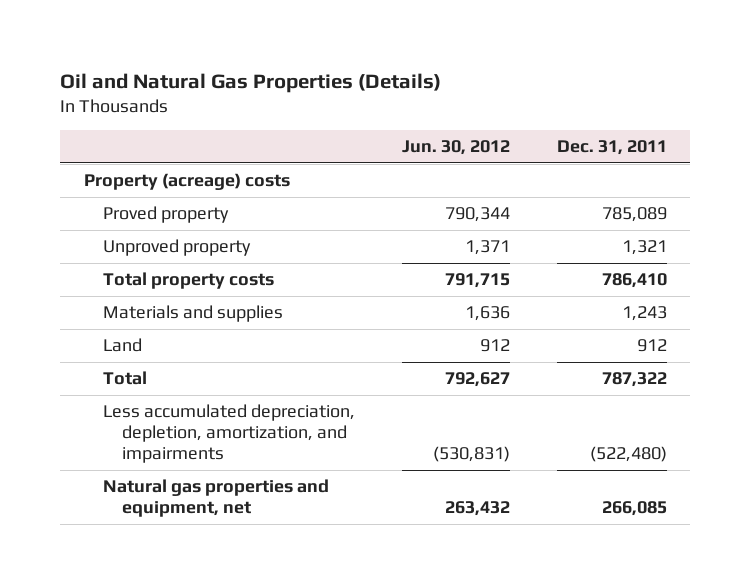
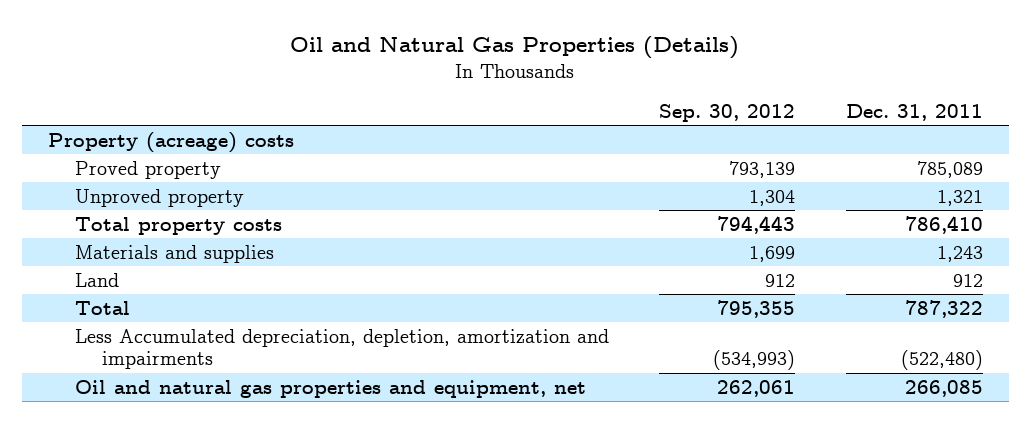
- | Jun. 30, 2012 | Dec. 31, 2011
+ | Sep. 30, 2012 | Dec. 31, 2011
- Less accumulated depreciation, depletion, amortization, and impairments | (530,831) | (522,480)
- Natural gas properties and equipment, net | 263,432 | 266,085
+ Less Accumulated depreciation, depletion, amortization and impairments | (534,993) | (522,480)
+ Oil and natural gas properties and equipment, net | 262,061 | 266,085

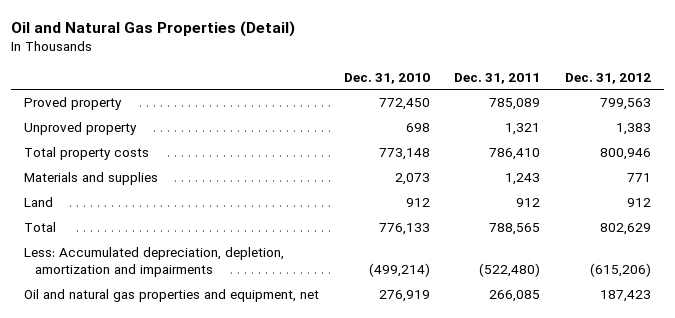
- Oil and Natural Gas Properties (Details)
+ Oil and Natural Gas Properties (Detail)
- | Sep. 30, 2012 | Dec. 31, 2011
+ | Dec. 31, 2010 | Dec. 31, 2011 | Dec. 31, 2012
- Property (acreage) costs
- Total | 795,355 | 787,322
- Less Accumulated depreciation, depletion, amortization and impairments | (534,993) | (522,480)
+ Total | 776,133 | 788,565 | 802,629
+ Less: Accumulated depreciation, depletion, amortization and impairments | (499,214) | (522,480) | (615,206)

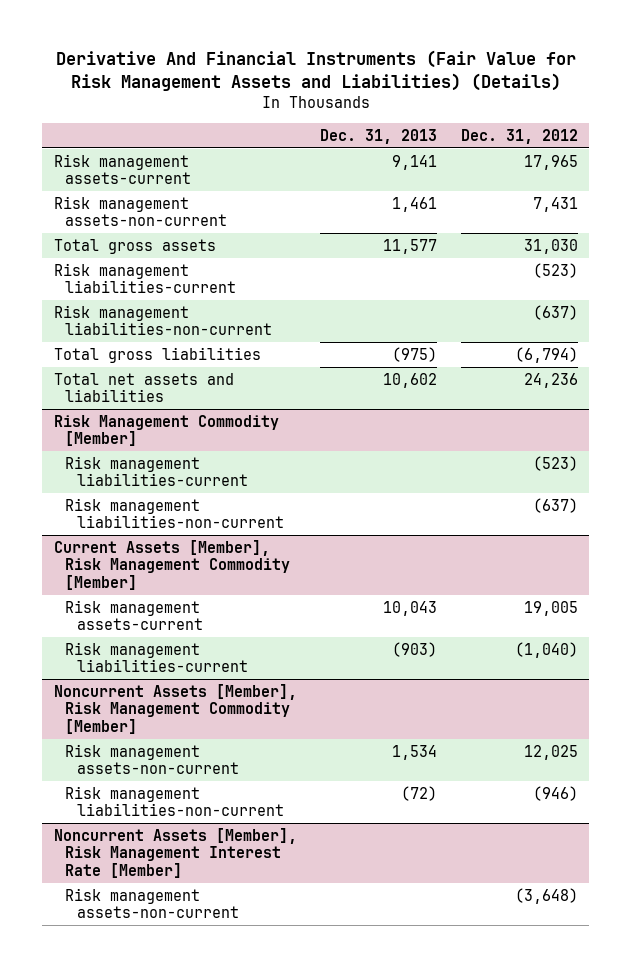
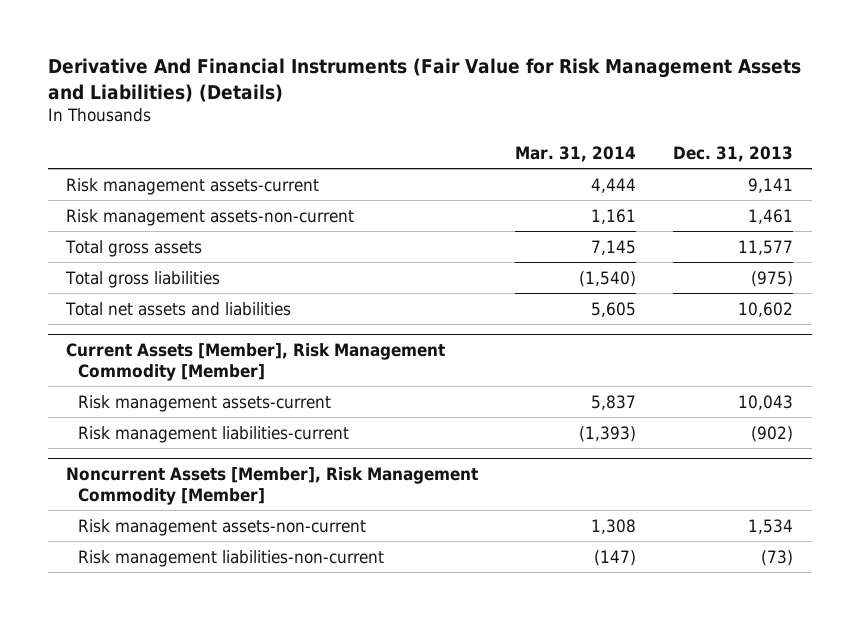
- | Dec. 31, 2013 | Dec. 31, 2012
+ | Mar. 31, 2014 | Dec. 31, 2013
- Risk management liabilities-current | | (523)
- Risk management liabilities-non-current | | (637)
- Risk Management Commodity [Member]
- Risk management liabilities-current | | (523)
- Risk management liabilities-non-current | | (637)
@ Current Assets [Member], Risk Management Commodity [Member]
- Risk management liabilities-current | (903) | (1,040)
+ Risk management liabilities-current | (1,393) | (902)
@ Noncurrent Assets [Member], Risk Management Commodity [Member]
- Risk management liabilities-non-current | (72) | (946)
- Noncurrent Assets [Member], Risk Management Interest Rate [Member]
- Risk management assets-non-current | | (3,648)
@ Noncurrent Assets [Member], Risk Management Commodity [Member]
+ Risk management liabilities-non-current | (147) | (73)

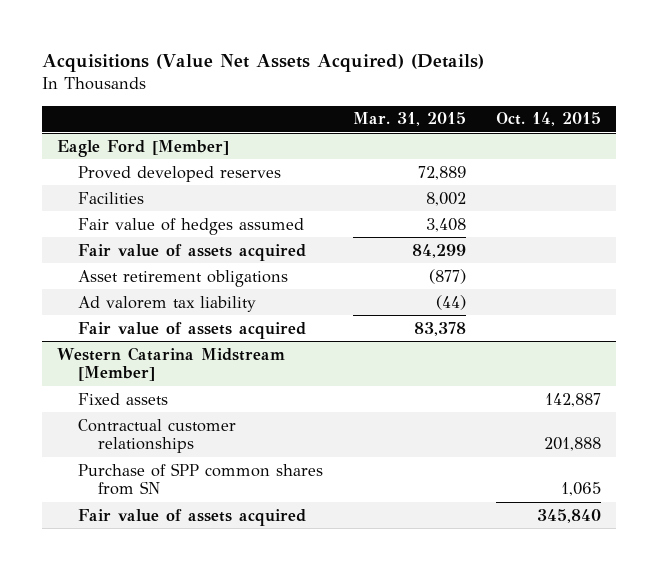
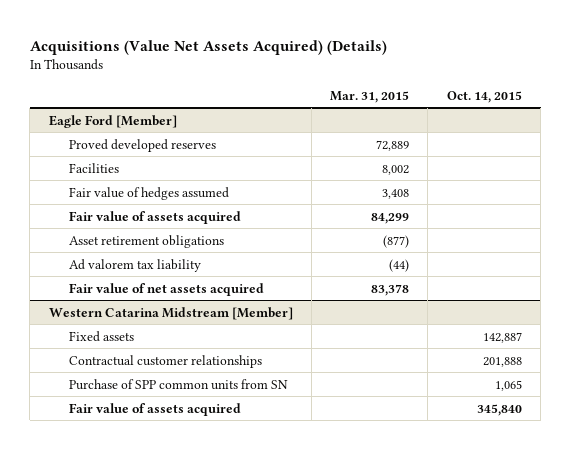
@ Eagle Ford [Member]
- Fair value of assets acquired | 83,378 |
+ Fair value of net assets acquired | 83,378 |
@ Western Catarina Midstream [Member]
- Purchase of SPP common shares from SN | | 1,065
+ Purchase of SPP common units from SN | | 1,065

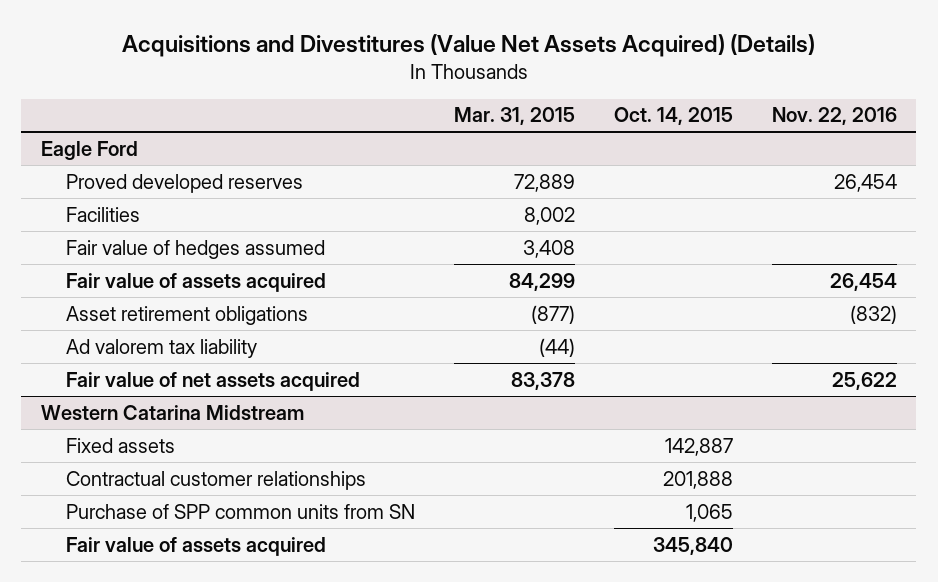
- Acquisitions (Value Net Assets Acquired) (Details)
+ Acquisitions and Divestitures (Value Net Assets Acquired) (Details)
- | Mar. 31, 2015 | Oct. 14, 2015
+ | Mar. 31, 2015 | Oct. 14, 2015 | Nov. 22, 2016
- Eagle Ford [Member]
+ Eagle Ford
- Western Catarina Midstream [Member]
+ Western Catarina Midstream

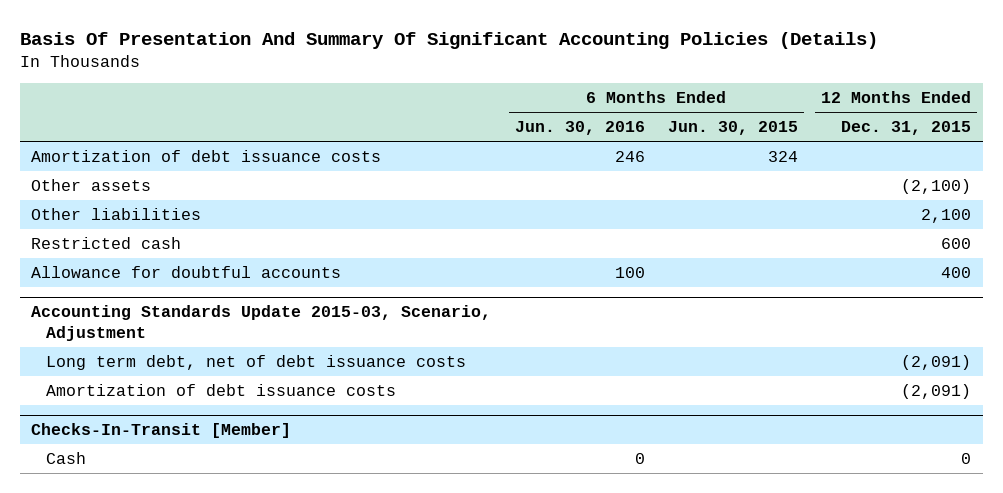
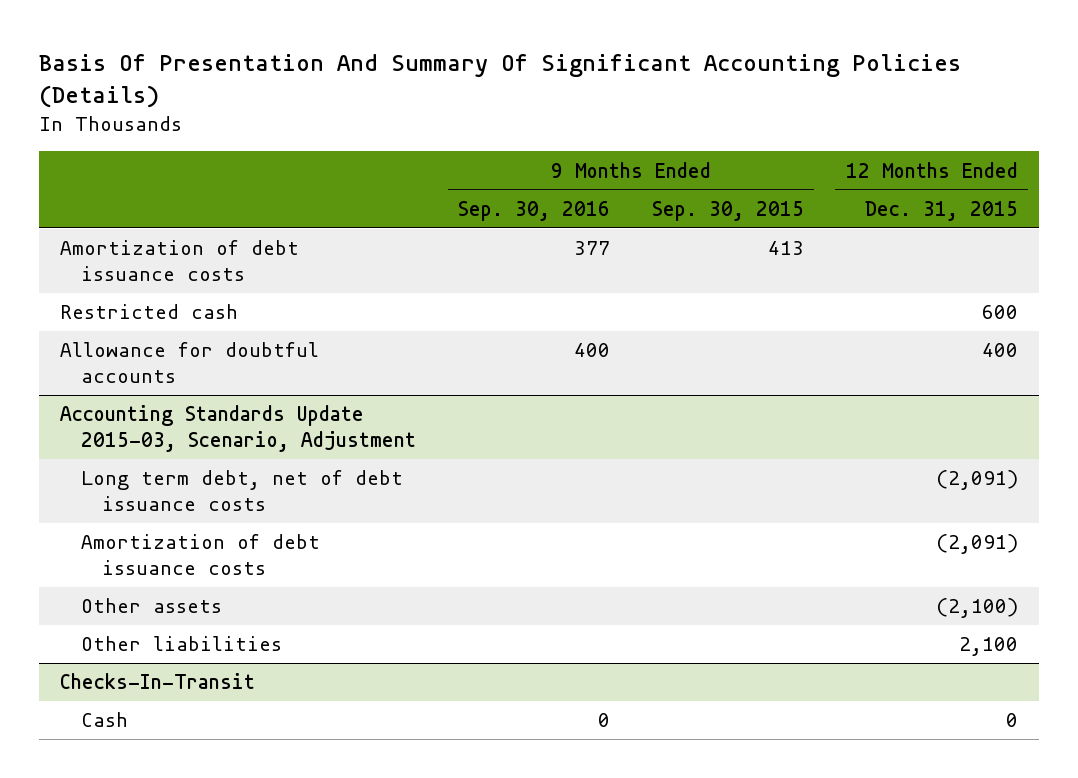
- | 6 Months Ended Jun. 30, 2016 | 6 Months Ended Jun. 30, 2015 | 12 Months Ended Dec. 31, 2015
+ | 9 Months Ended Sep. 30, 2016 | 9 Months Ended Sep. 30, 2015 | 12 Months Ended Dec. 31, 2015
- Other assets | | | (2,100)
- Other liabilities | | | 2,100
- Checks-In-Transit [Member]
@ Accounting Standards Update 2015-03, Scenario, Adjustment
+ Other assets | | | (2,100)
+ Other liabilities | | | 2,100
+ Checks-In-Transit

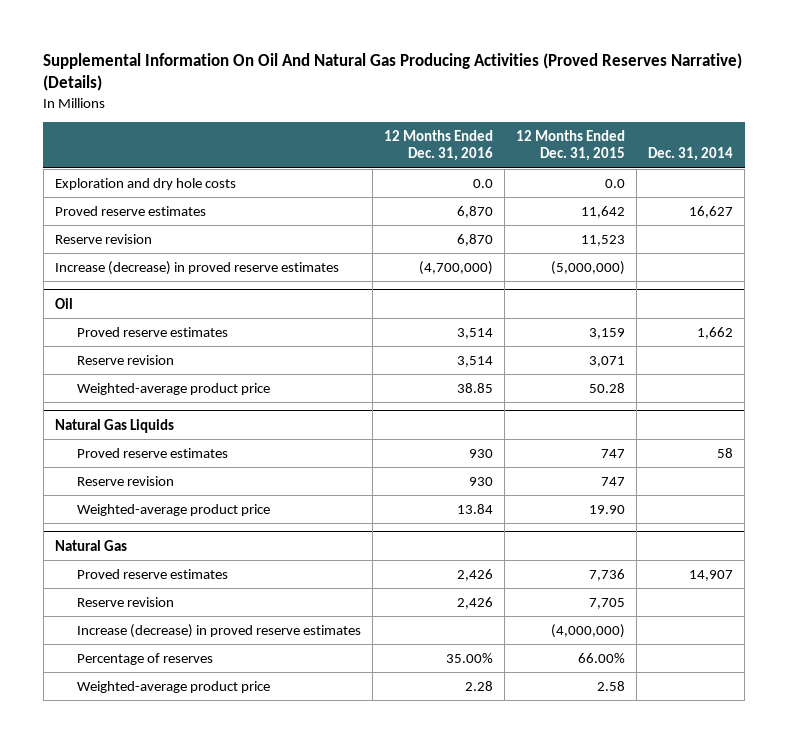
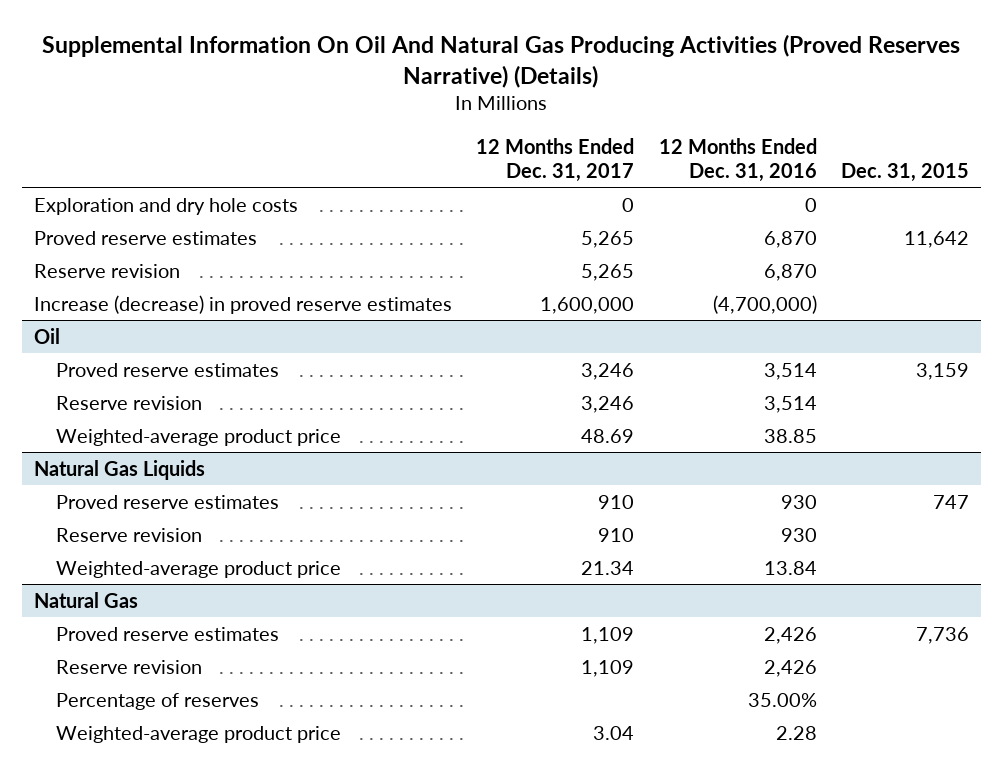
- | 12 Months Ended Dec. 31, 2016 | 12 Months Ended Dec. 31, 2015 | Dec. 31, 2014
+ | 12 Months Ended Dec. 31, 2017 | 12 Months Ended Dec. 31, 2016 | Dec. 31, 2015
- Exploration and dry hole costs | 0.0 | 0.0 |
+ Exploration and dry hole costs | 0 | 0 |
@ Natural Gas
- Increase (decrease) in proved reserve estimates | | (4,000,000) |

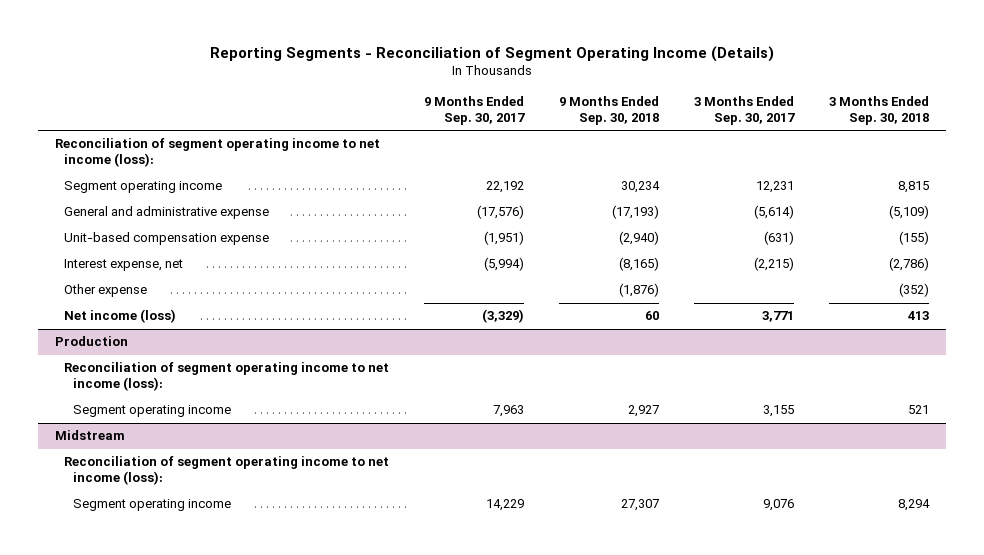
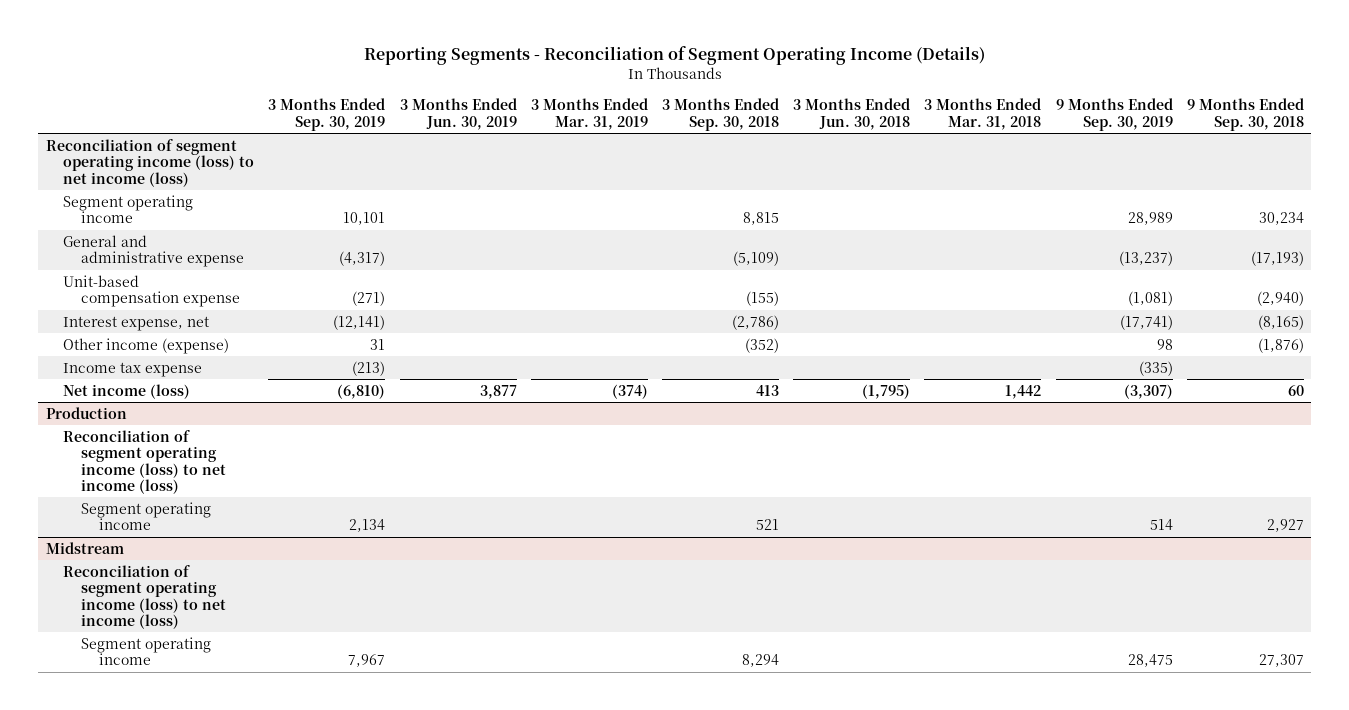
- | 9 Months Ended Sep. 30, 2017 | 9 Months Ended Sep. 30, 2018 | 3 Months Ended Sep. 30, 2017 | 3 Months Ended Sep. 30, 2018
+ | 3 Months Ended Sep. 30, 2019 | 3 Months Ended Jun. 30, 2019 | 3 Months Ended Mar. 31, 2019 | 3 Months Ended Sep. 30, 2018 | 3 Months Ended Jun. 30, 2018 | 3 Months Ended Mar. 31, 2018 | 9 Months Ended Sep. 30, 2019 | 9 Months Ended Sep. 30, 2018
- Reconciliation of segment operating income to net income (loss):
+ Reconciliation of segment operating income (loss) to net income (loss)
- Other expense | | (1,876) | | (352)
+ Other income (expense) | 31 | | | (352) | | | 98 | (1,876)
+ Income tax expense | (213) | | | | | | (335) |
@ Production
- Reconciliation of segment operating income to net income (loss):
+ Reconciliation of segment operating income (loss) to net income (loss)
@ Midstream
- Reconciliation of segment operating income to net income (loss):
+ Reconciliation of segment operating income (loss) to net income (loss)

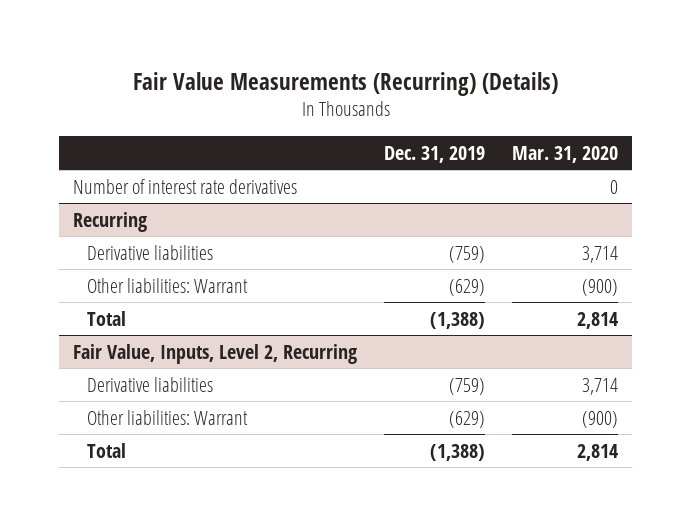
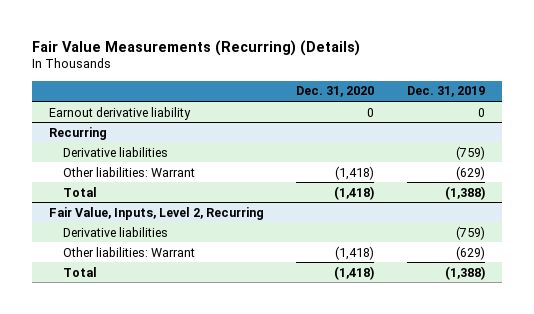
- | Dec. 31, 2019 | Mar. 31, 2020
+ | Dec. 31, 2020 | Dec. 31, 2019
- Number of interest rate derivatives | | 0
+ Earnout derivative liability | 0 | 0

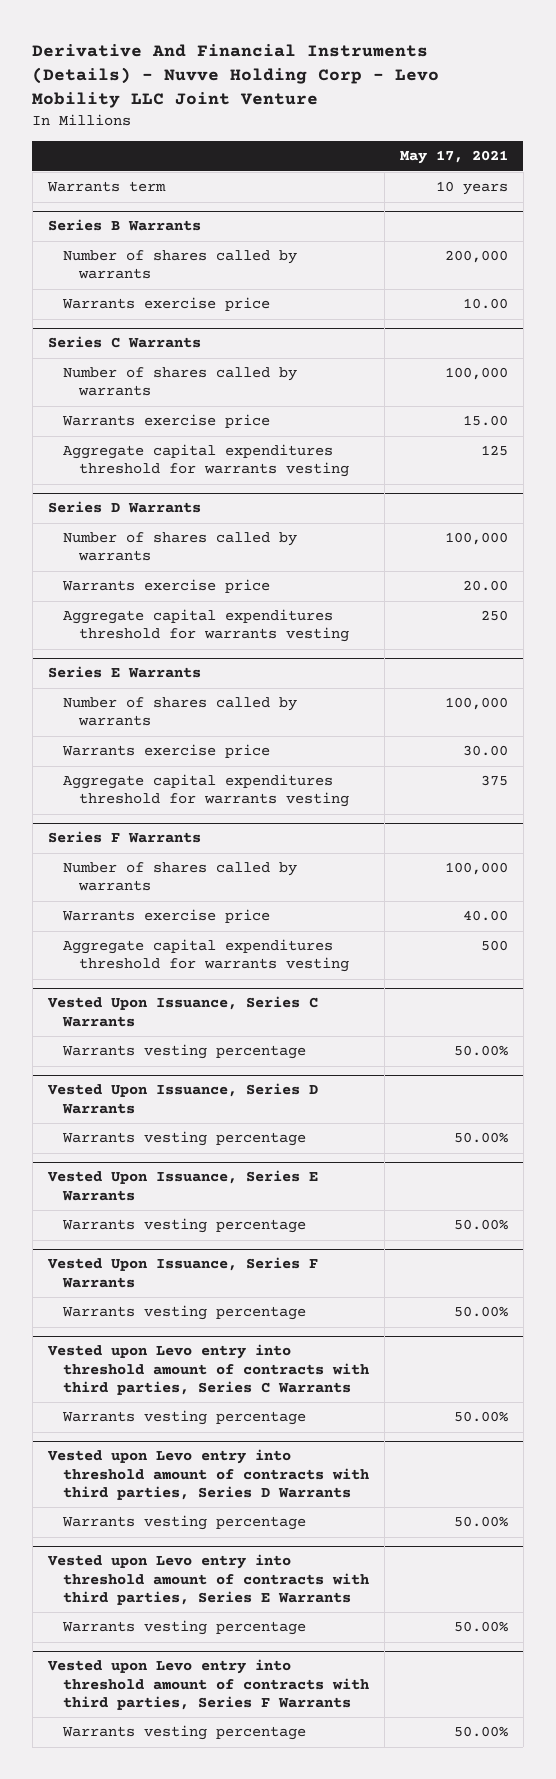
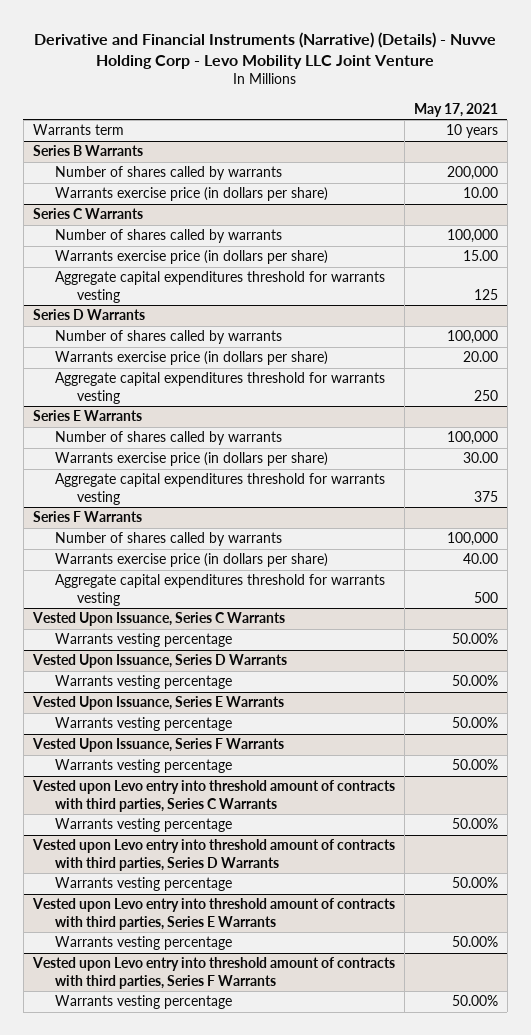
- Derivative And Financial Instruments (Details) - Nuvve Holding Corp - Levo Mobility LLC Joint Venture
+ Derivative and Financial Instruments (Narrative) (Details) - Nuvve Holding Corp - Levo Mobility LLC Joint Venture
@ Series B Warrants
- Warrants exercise price | 10.00
+ Warrants exercise price (in dollars per share) | 10.00
@ Series C Warrants
- Warrants exercise price | 15.00
+ Warrants exercise price (in dollars per share) | 15.00
@ Series D Warrants
- Warrants exercise price | 20.00
+ Warrants exercise price (in dollars per share) | 20.00
@ Series E Warrants
- Warrants exercise price | 30.00
+ Warrants exercise price (in dollars per share) | 30.00
@ Series F Warrants
- Warrants exercise price | 40.00
+ Warrants exercise price (in dollars per share) | 40.00

